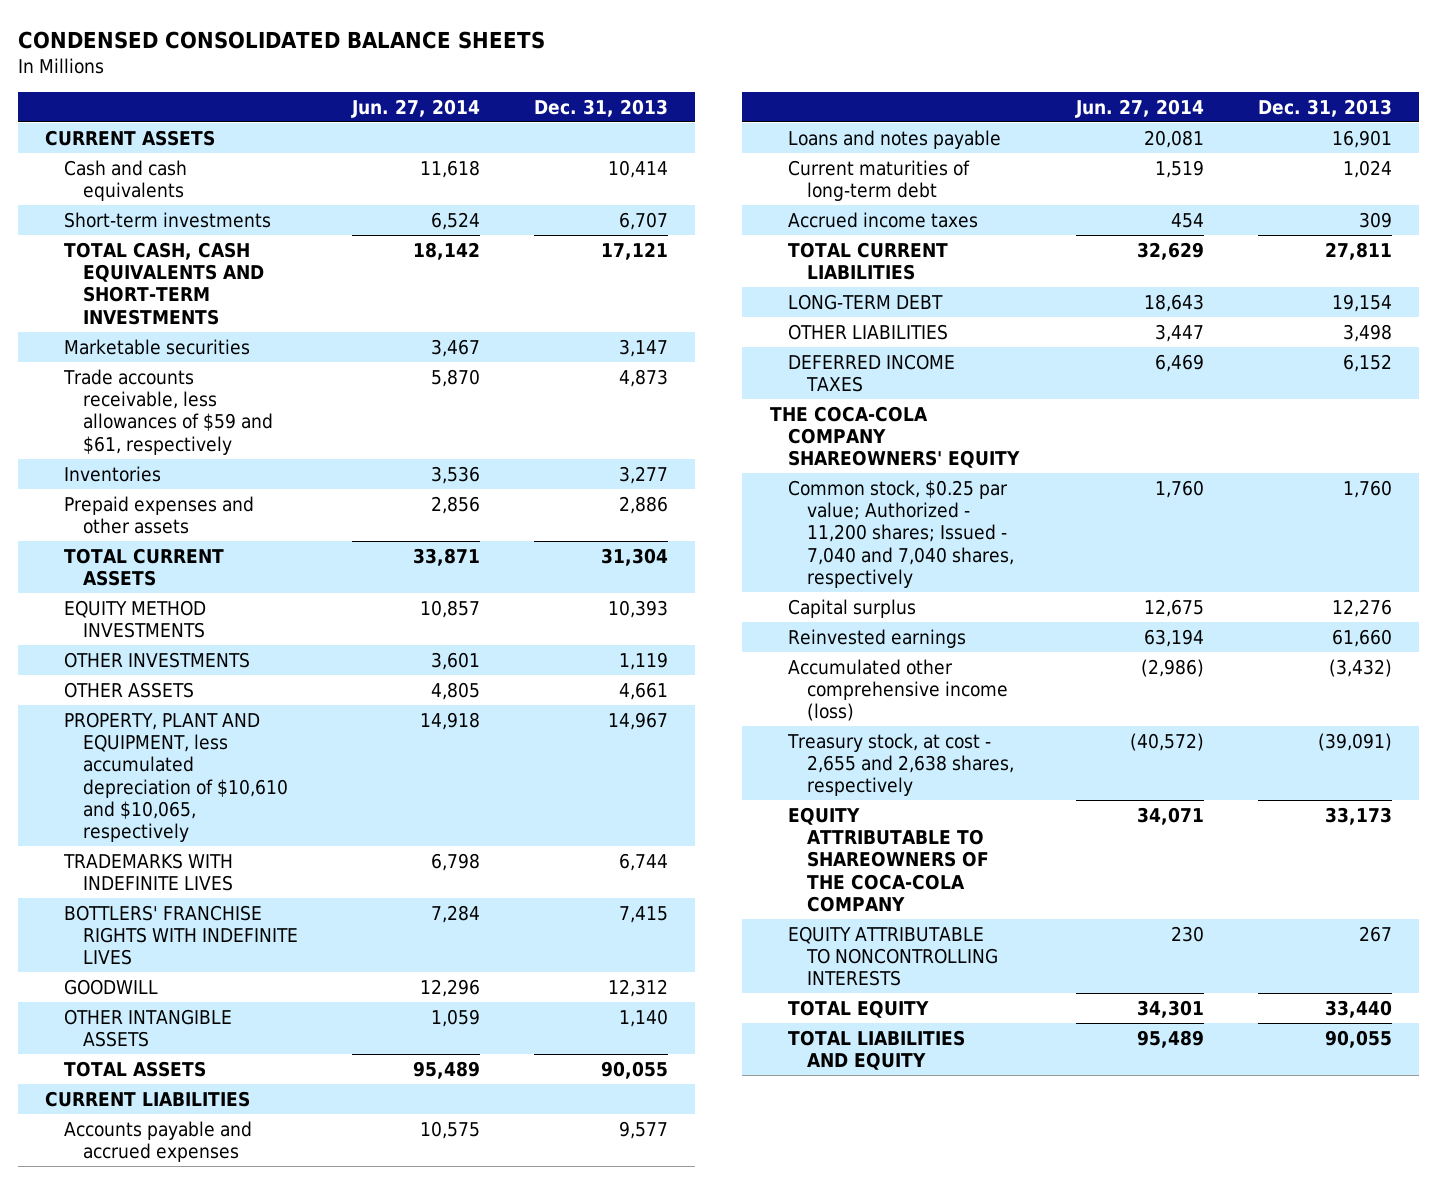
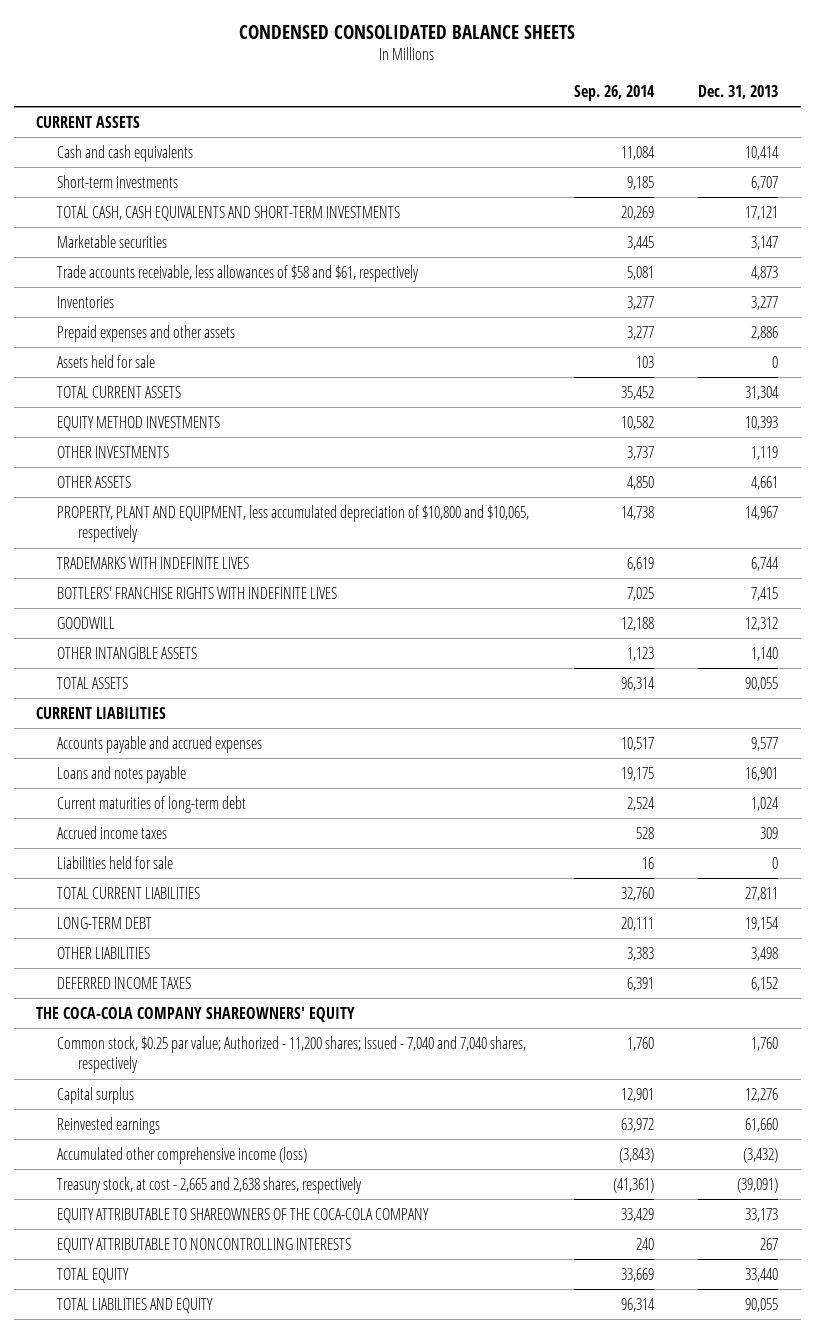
- | Jun. 27, 2014 | Dec. 31, 2013
+ | Sep. 26, 2014 | Dec. 31, 2013
- Trade accounts receivable, less allowances of $59 and $61, respectively | 5,870 | 4,873
+ Trade accounts receivable, less allowances of $58 and $61, respectively | 5,081 | 4,873
+ Assets held for sale | 103 | 0
- PROPERTY, PLANT AND EQUIPMENT, less accumulated depreciation of $10,610 and $10,065, respectively | 14,918 | 14,967
+ PROPERTY, PLANT AND EQUIPMENT, less accumulated depreciation of $10,800 and $10,065, respectively | 14,738 | 14,967
+ Liabilities held for sale | 16 | 0
- Treasury stock, at cost - 2,655 and 2,638 shares, respectively | (40,572) | (39,091)
+ Treasury stock, at cost - 2,665 and 2,638 shares, respectively | (41,361) | (39,091)

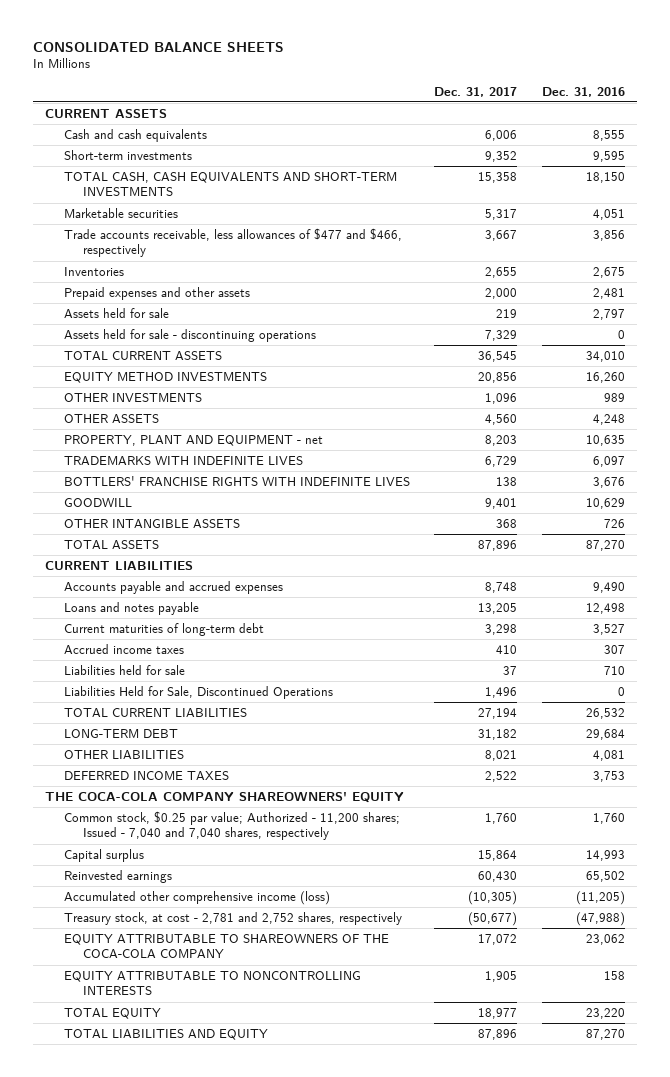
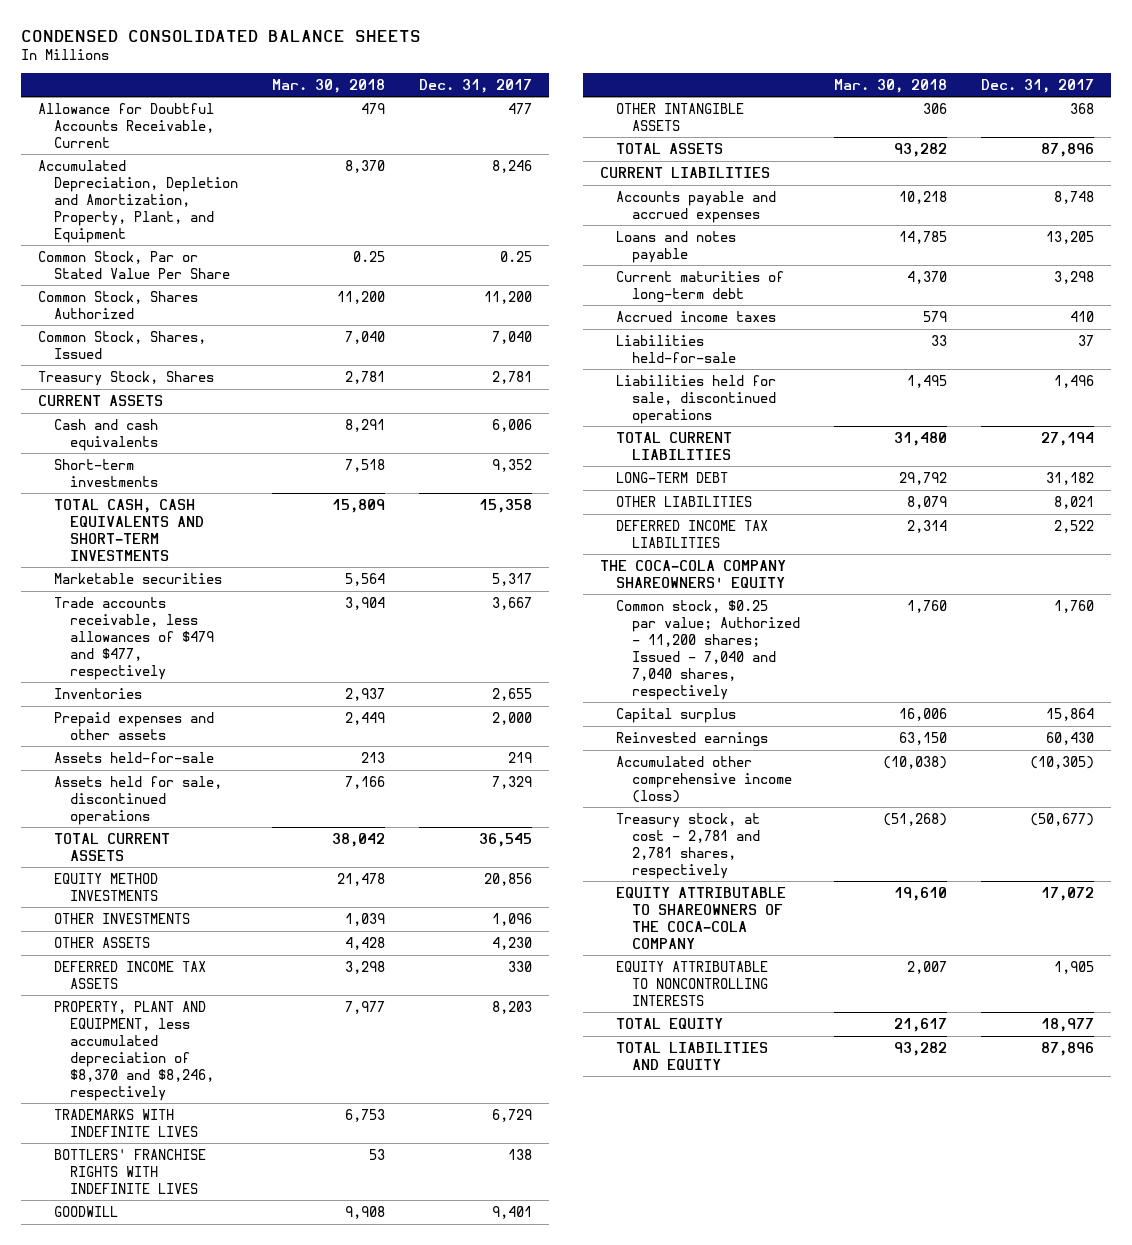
- CONSOLIDATED BALANCE SHEETS
+ CONDENSED CONSOLIDATED BALANCE SHEETS
- | Dec. 31, 2017 | Dec. 31, 2016
+ | Mar. 30, 2018 | Dec. 31, 2017
+ Allowance for Doubtful Accounts Receivable, Current | 479 | 477
+ Accumulated Depreciation, Depletion and Amortization, Property, Plant, and Equipment | 8,370 | 8,246
+ Common Stock, Par or Stated Value Per Share | 0.25 | 0.25
+ Common Stock, Shares Authorized | 11,200 | 11,200
+ Common Stock, Shares, Issued | 7,040 | 7,040
+ Treasury Stock, Shares | 2,781 | 2,781
- Trade accounts receivable, less allowances of $477 and $466, respectively | 3,667 | 3,856
+ Trade accounts receivable, less allowances of $479 and $477, respectively | 3,904 | 3,667
- Assets held for sale | 219 | 2,797
- Assets held for sale - discontinuing operations | 7,329 | 0
+ Assets held-for-sale | 213 | 219
+ Assets held for sale, discontinued operations | 7,166 | 7,329
- OTHER ASSETS | 4,560 | 4,248
- PROPERTY, PLANT AND EQUIPMENT - net | 8,203 | 10,635
+ OTHER ASSETS | 4,428 | 4,230
+ DEFERRED INCOME TAX ASSETS | 3,298 | 330
+ PROPERTY, PLANT AND EQUIPMENT, less accumulated depreciation of $8,370 and $8,246, respectively | 7,977 | 8,203
- Liabilities held for sale | 37 | 710
- Liabilities Held for Sale, Discontinued Operations | 1,496 | 0
+ Liabilities held-for-sale | 33 | 37
+ Liabilities held for sale, discontinued operations | 1,495 | 1,496
- DEFERRED INCOME TAXES | 2,522 | 3,753
+ DEFERRED INCOME TAX LIABILITIES | 2,314 | 2,522
- Treasury stock, at cost - 2,781 and 2,752 shares, respectively | (50,677) | (47,988)
+ Treasury stock, at cost - 2,781 and 2,781 shares, respectively | (51,268) | (50,677)

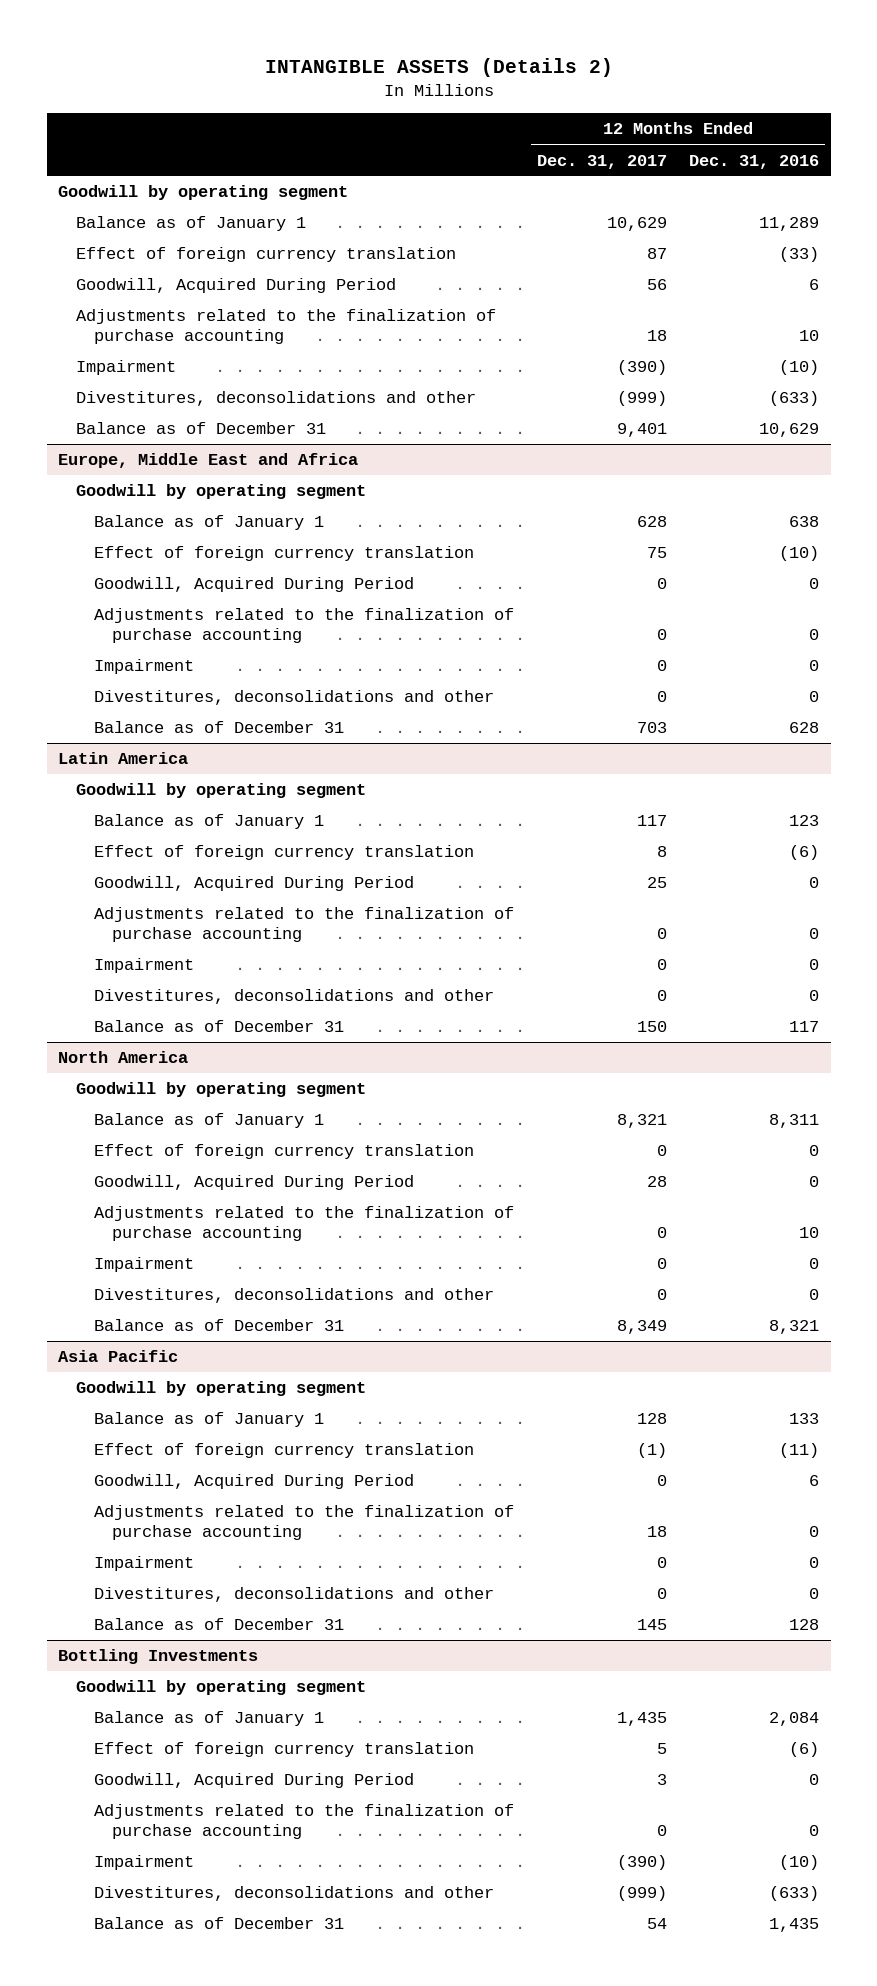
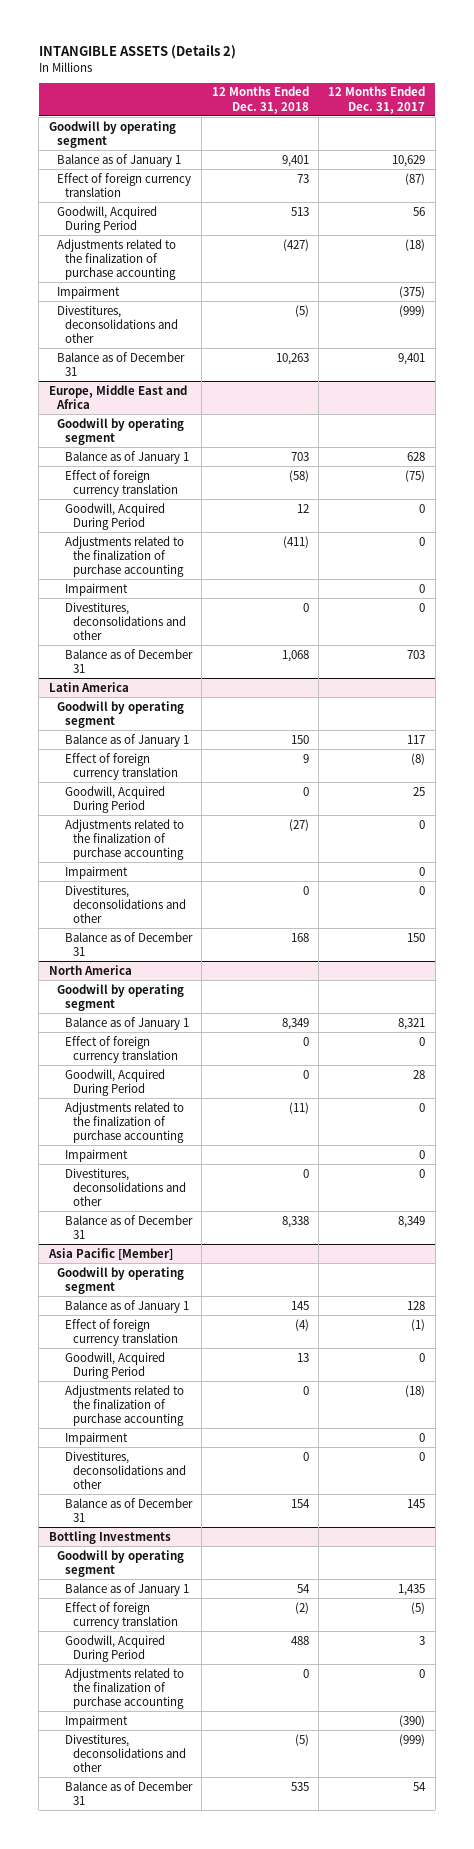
- | 12 Months Ended Dec. 31, 2017 | 12 Months Ended Dec. 31, 2016
+ | 12 Months Ended Dec. 31, 2018 | 12 Months Ended Dec. 31, 2017
- Effect of foreign currency translation | 87 | (33)
+ Effect of foreign currency translation | 73 | (87)
- Adjustments related to the finalization of purchase accounting | 18 | 10
- Impairment | (390) | (10)
+ Adjustments related to the finalization of purchase accounting | (427) | (18)
+ Impairment | | (375)
@ Europe, Middle East and Africa
- Effect of foreign currency translation | 75 | (10)
+ Effect of foreign currency translation | (58) | (75)
@ Latin America
- Effect of foreign currency translation | 8 | (6)
+ Effect of foreign currency translation | 9 | (8)
- Asia Pacific
+ Asia Pacific [Member]
- Adjustments related to the finalization of purchase accounting | 18 | 0
+ Adjustments related to the finalization of purchase accounting | 0 | (18)
@ Bottling Investments
- Effect of foreign currency translation | 5 | (6)
+ Effect of foreign currency translation | (2) | (5)

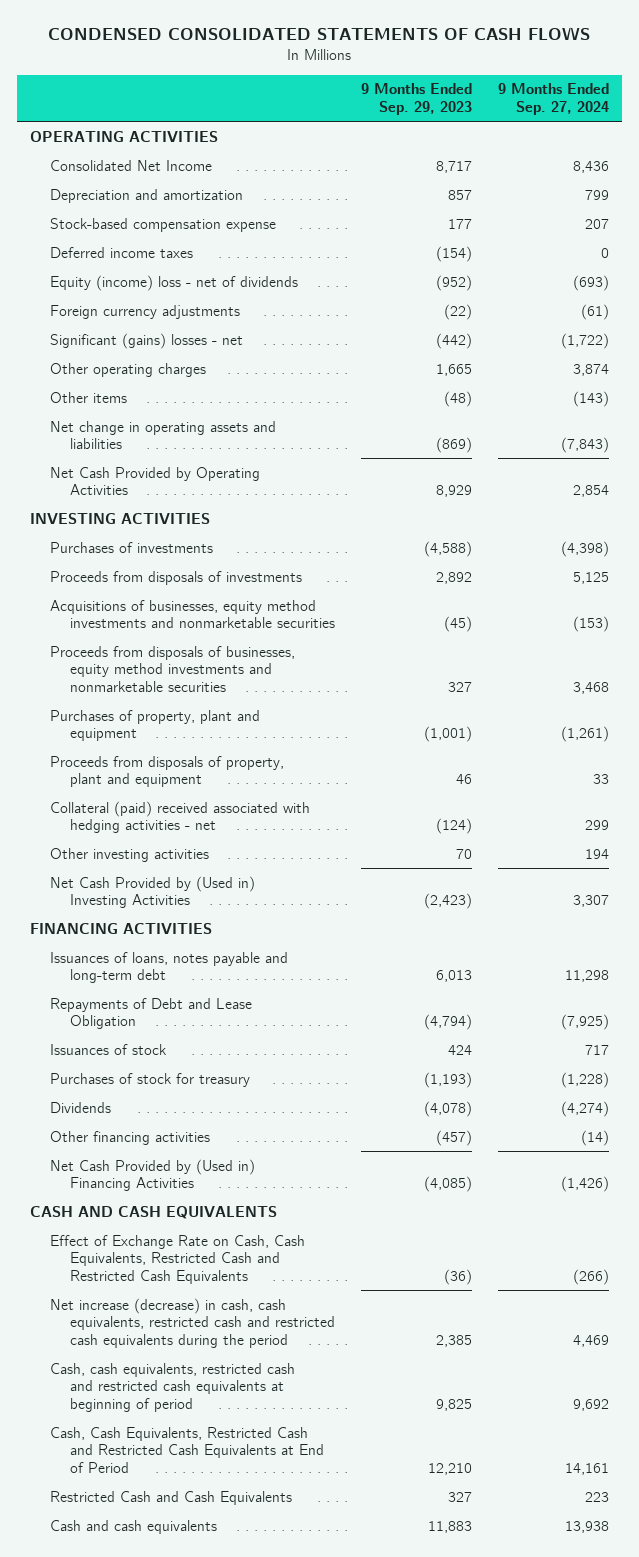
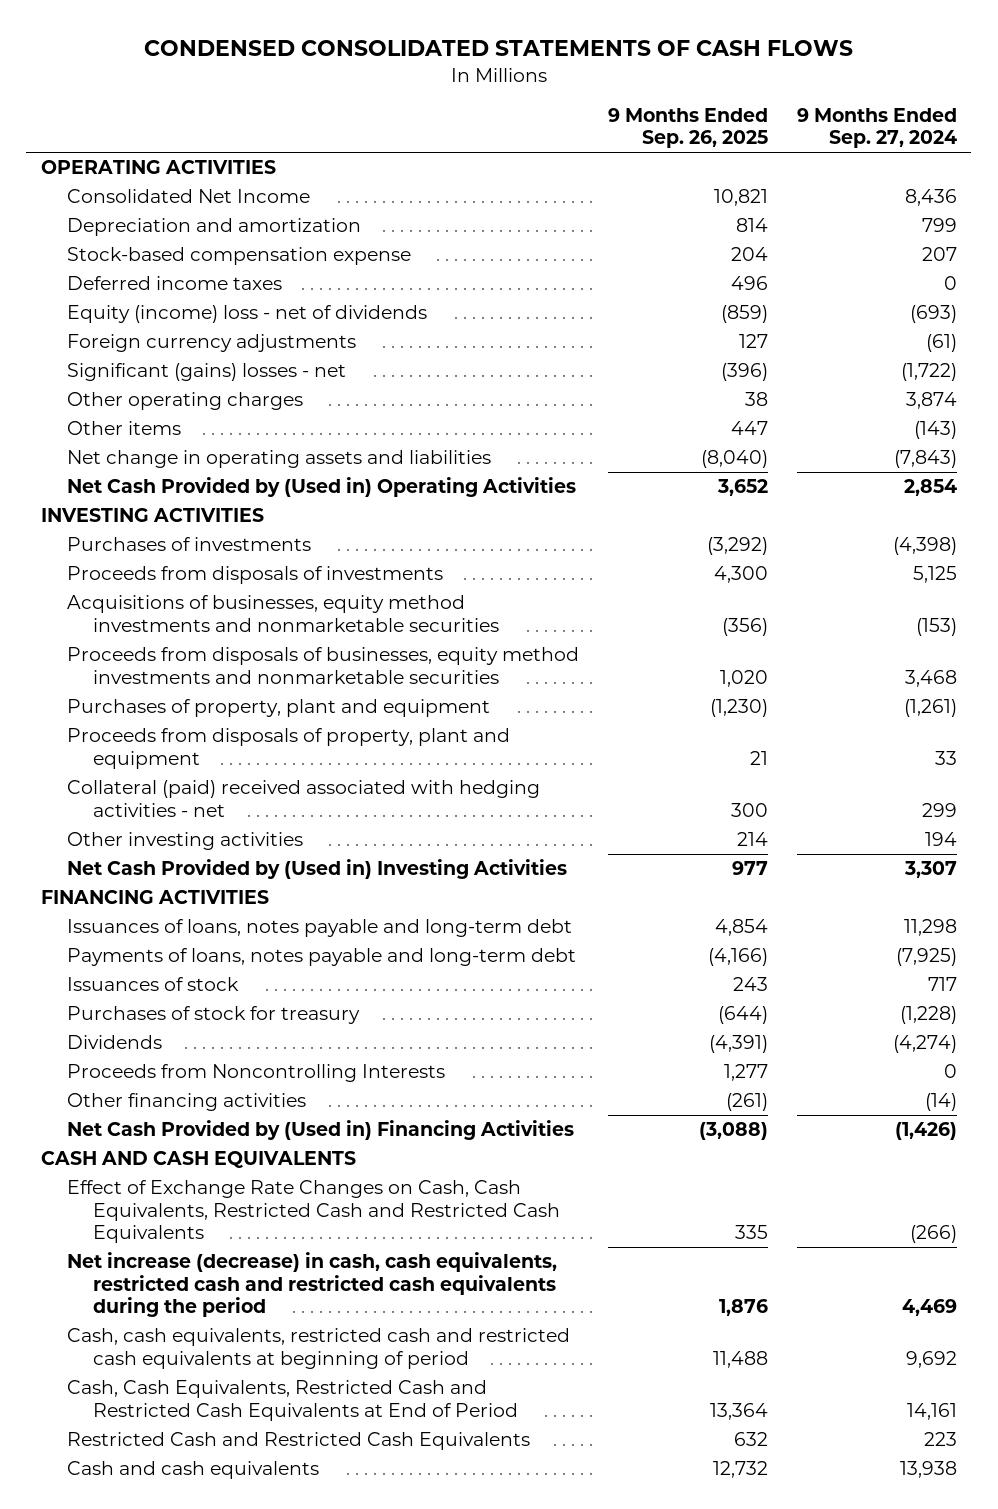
- | 9 Months Ended Sep. 29, 2023 | 9 Months Ended Sep. 27, 2024
+ | 9 Months Ended Sep. 26, 2025 | 9 Months Ended Sep. 27, 2024
- Net Cash Provided by Operating Activities | 8,929 | 2,854
+ Net Cash Provided by (Used in) Operating Activities | 3,652 | 2,854
- Repayments of Debt and Lease Obligation | (4,794) | (7,925)
+ Payments of loans, notes payable and long-term debt | (4,166) | (7,925)
+ Proceeds from Noncontrolling Interests | 1,277 | 0
- Effect of Exchange Rate on Cash, Cash Equivalents, Restricted Cash and Restricted Cash Equivalents | (36) | (266)
+ Effect of Exchange Rate Changes on Cash, Cash Equivalents, Restricted Cash and Restricted Cash Equivalents | 335 | (266)
- Restricted Cash and Cash Equivalents | 327 | 223
+ Restricted Cash and Restricted Cash Equivalents | 632 | 223

